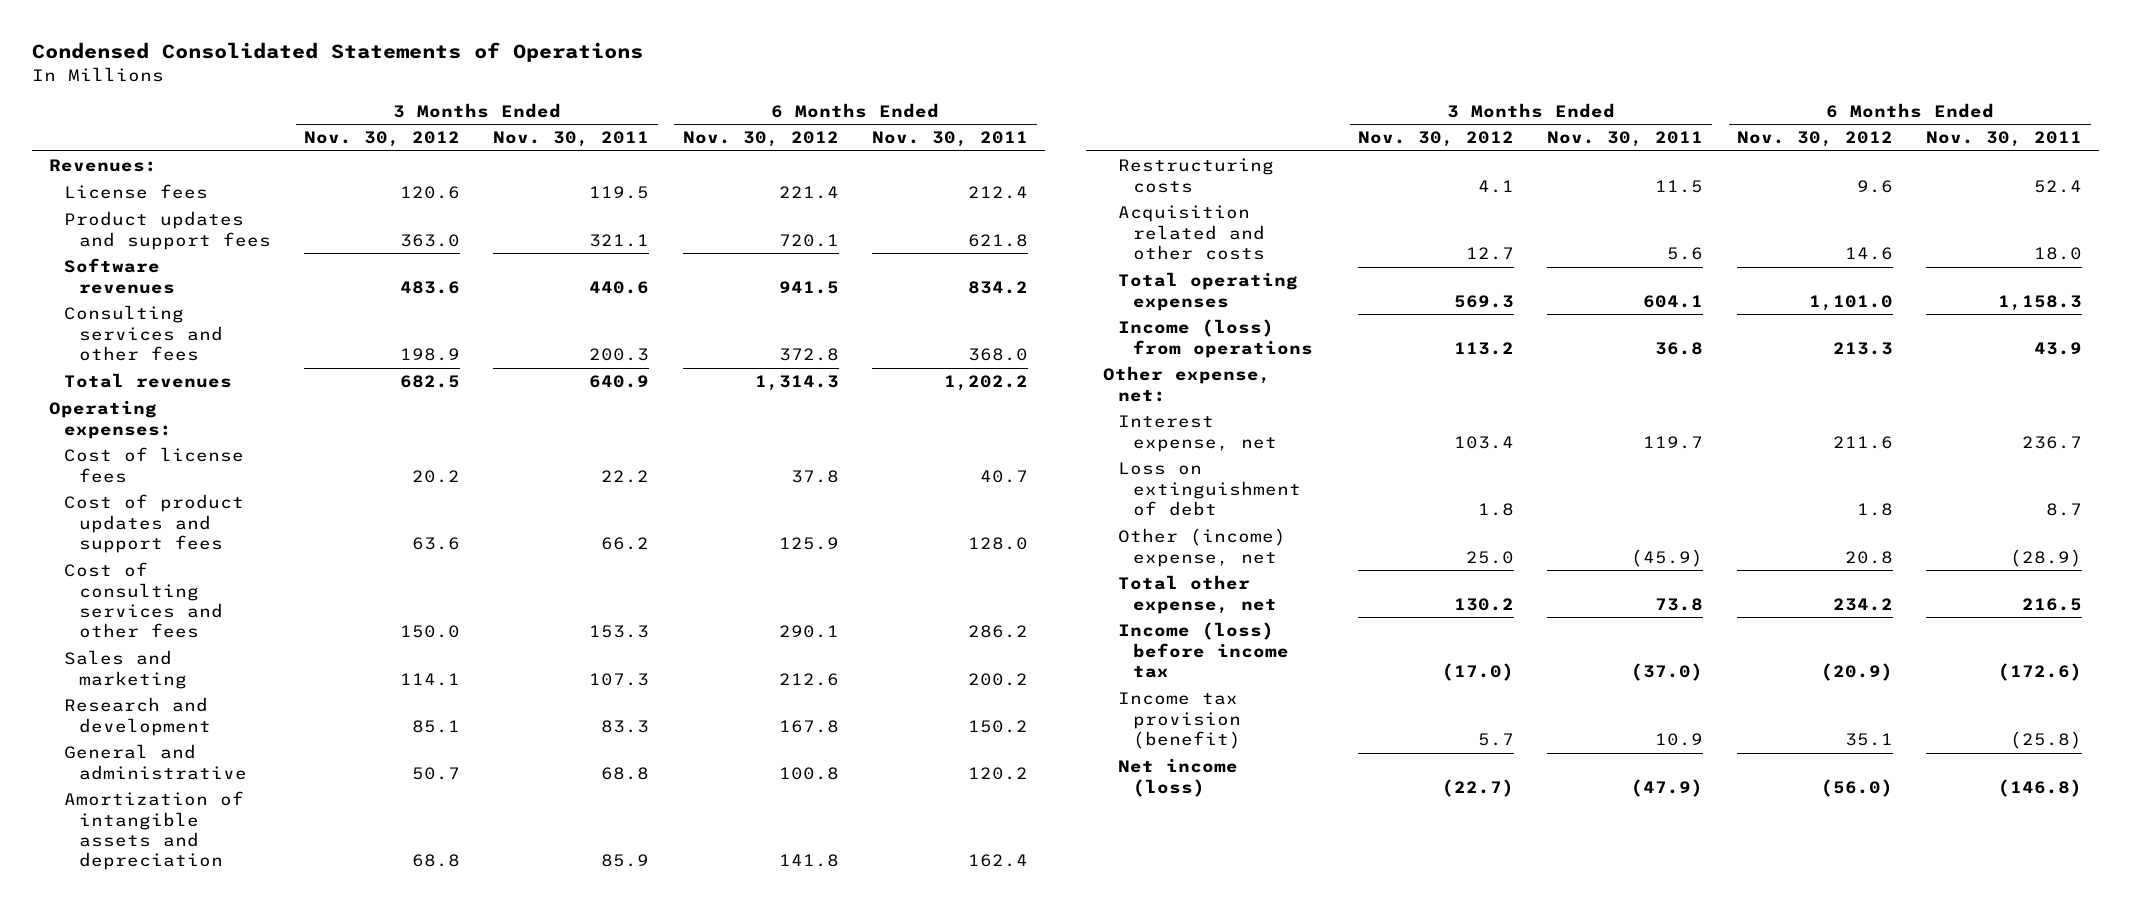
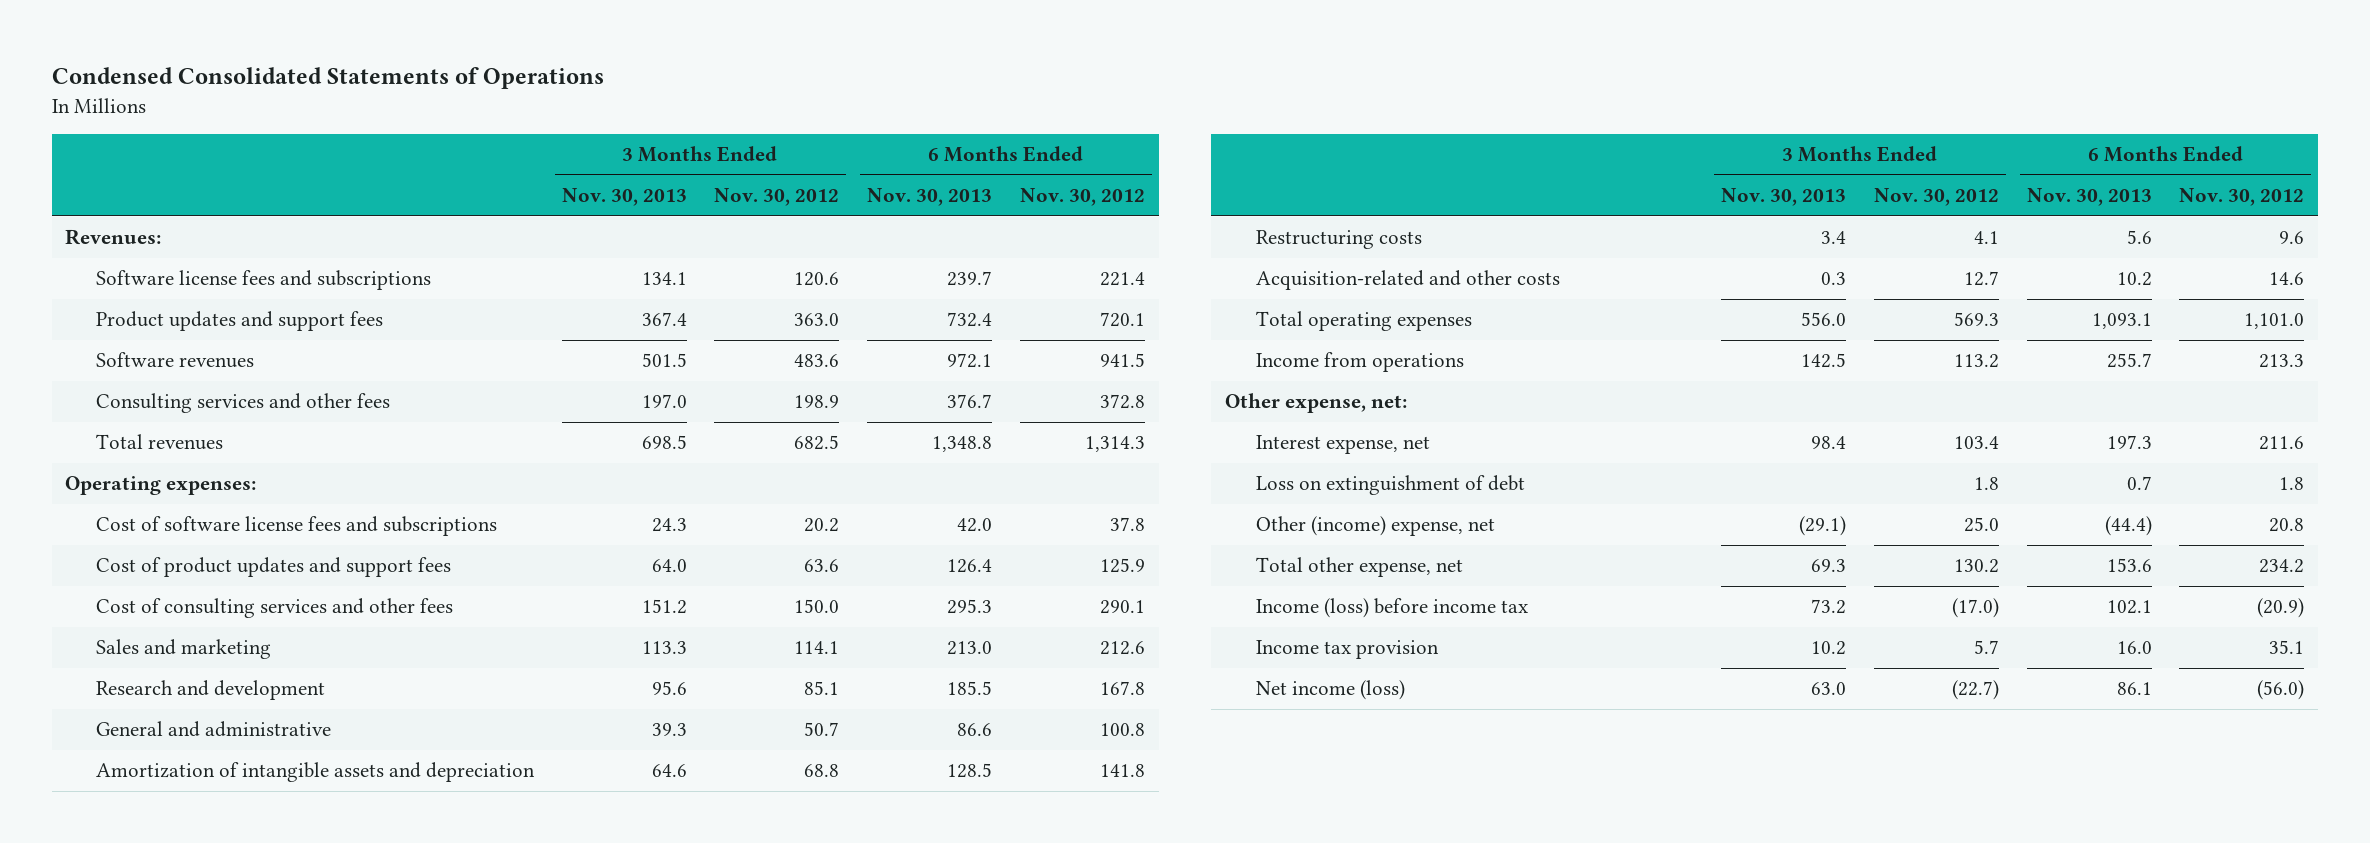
- | 3 Months Ended Nov. 30, 2012 | 3 Months Ended Nov. 30, 2011 | 6 Months Ended Nov. 30, 2012 | 6 Months Ended Nov. 30, 2011
+ | 3 Months Ended Nov. 30, 2013 | 3 Months Ended Nov. 30, 2012 | 6 Months Ended Nov. 30, 2013 | 6 Months Ended Nov. 30, 2012
- License fees | 120.6 | 119.5 | 221.4 | 212.4
+ Software license fees and subscriptions | 134.1 | 120.6 | 239.7 | 221.4
- Cost of license fees | 20.2 | 22.2 | 37.8 | 40.7
+ Cost of software license fees and subscriptions | 24.3 | 20.2 | 42.0 | 37.8
- Acquisition related and other costs | 12.7 | 5.6 | 14.6 | 18.0
+ Acquisition-related and other costs | 0.3 | 12.7 | 10.2 | 14.6
- Income (loss) from operations | 113.2 | 36.8 | 213.3 | 43.9
+ Income from operations | 142.5 | 113.2 | 255.7 | 213.3
- Income tax provision (benefit) | 5.7 | 10.9 | 35.1 | (25.8)
+ Income tax provision | 10.2 | 5.7 | 16.0 | 35.1

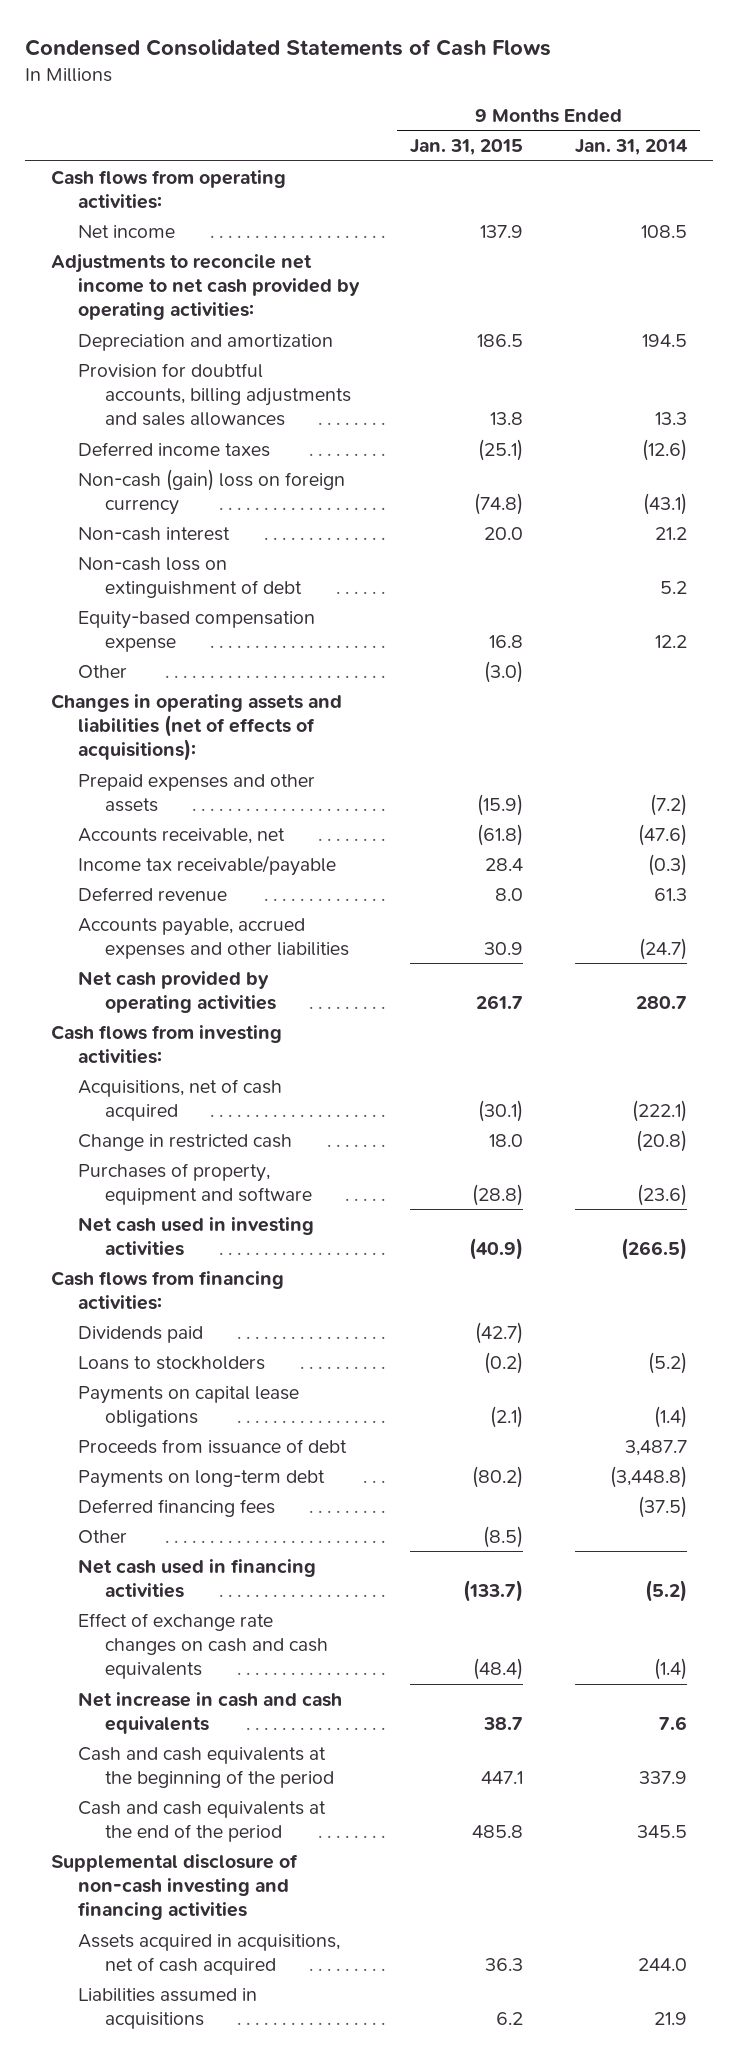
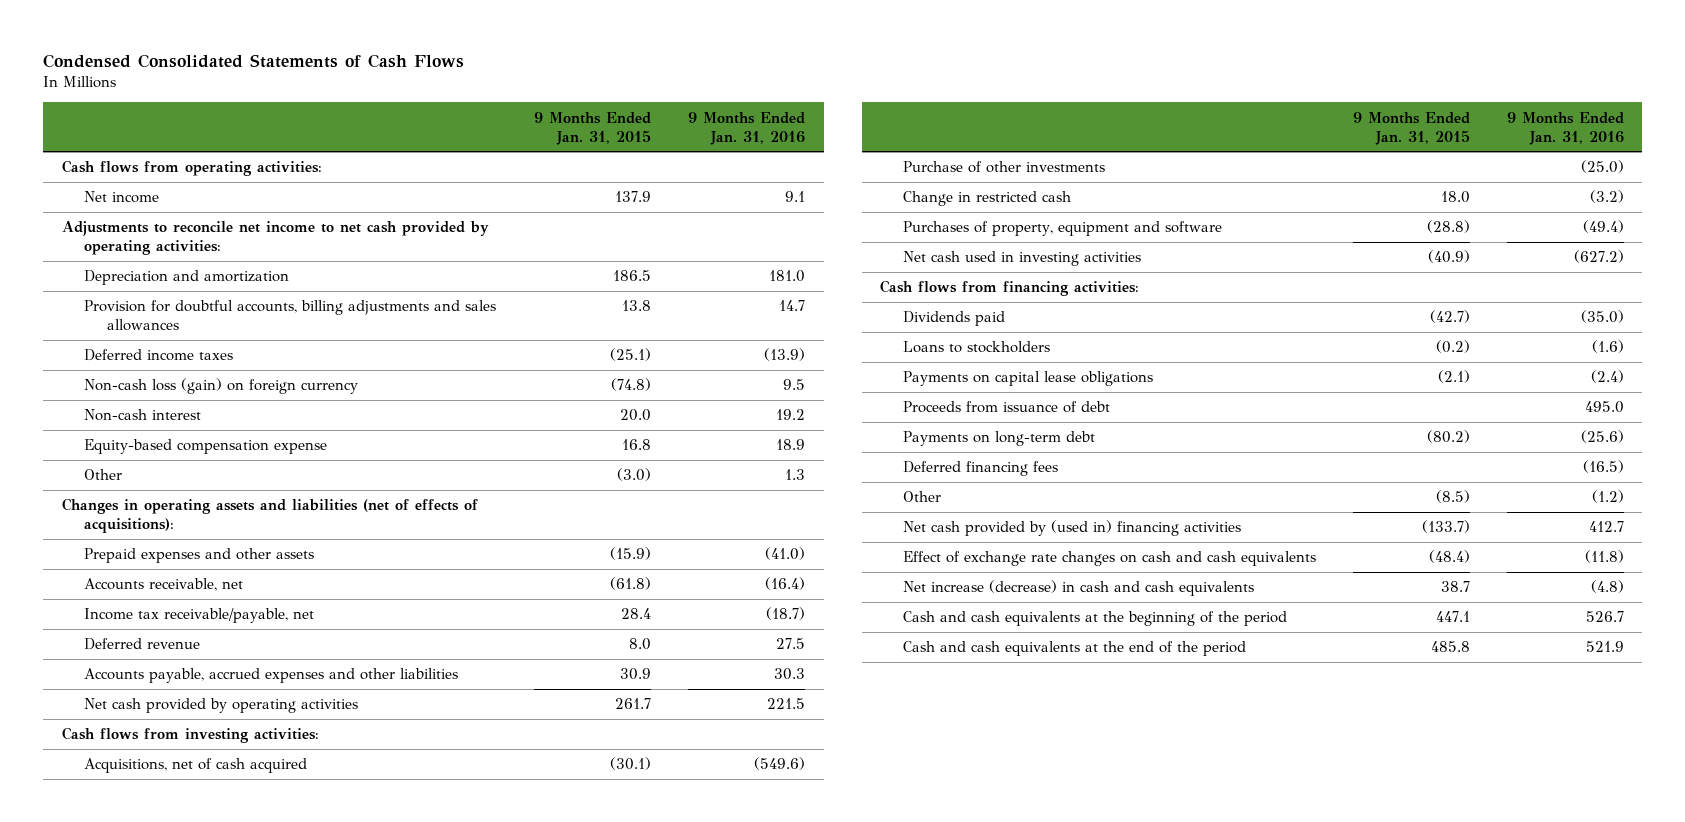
- | 9 Months Ended Jan. 31, 2015 | 9 Months Ended Jan. 31, 2014
+ | 9 Months Ended Jan. 31, 2015 | 9 Months Ended Jan. 31, 2016
- Non-cash (gain) loss on foreign currency | (74.8) | (43.1)
+ Non-cash loss (gain) on foreign currency | (74.8) | 9.5
- Non-cash loss on extinguishment of debt | | 5.2
- Income tax receivable/payable | 28.4 | (0.3)
+ Income tax receivable/payable, net | 28.4 | (18.7)
+ Purchase of other investments | | (25.0)
- Net cash used in financing activities | (133.7) | (5.2)
+ Net cash provided by (used in) financing activities | (133.7) | 412.7
- Net increase in cash and cash equivalents | 38.7 | 7.6
+ Net increase (decrease) in cash and cash equivalents | 38.7 | (4.8)
- Supplemental disclosure of non-cash investing and financing activities
- Assets acquired in acquisitions, net of cash acquired | 36.3 | 244.0
- Liabilities assumed in acquisitions | 6.2 | 21.9

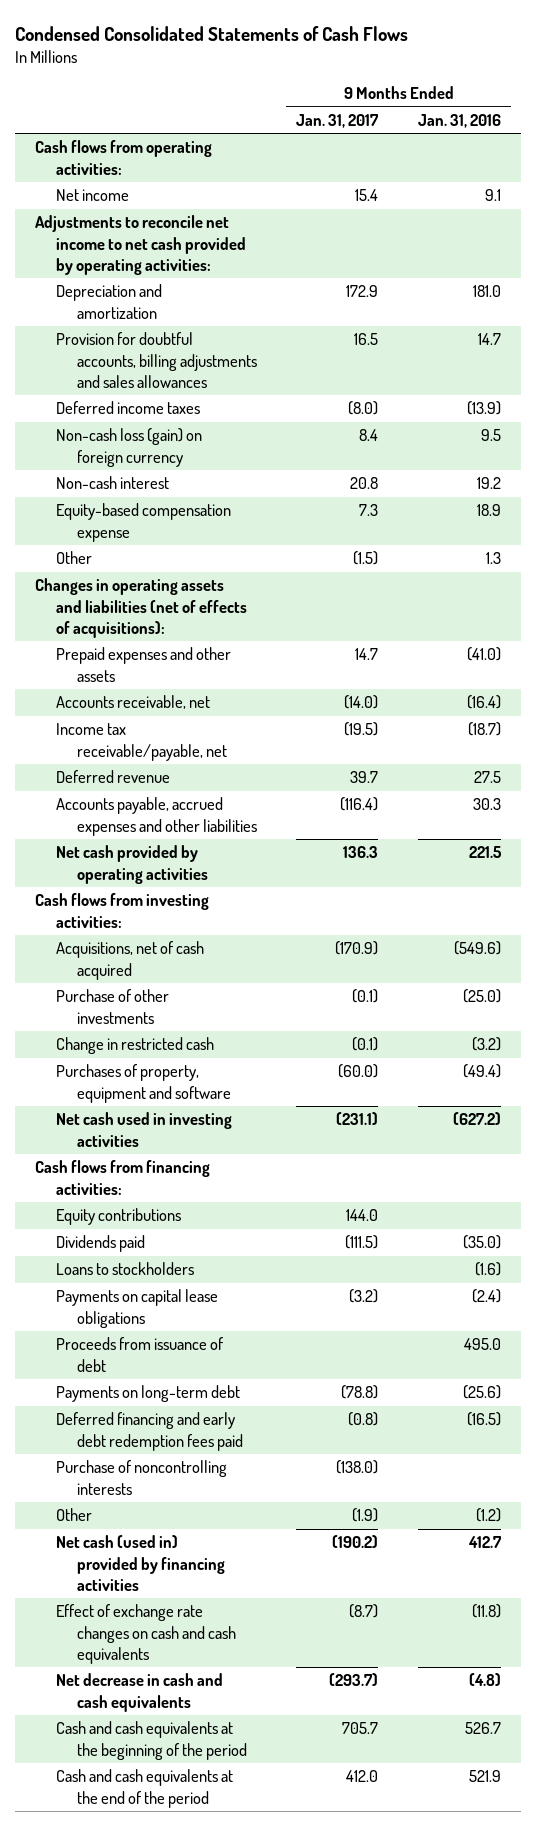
- | 9 Months Ended Jan. 31, 2015 | 9 Months Ended Jan. 31, 2016
+ | 9 Months Ended Jan. 31, 2017 | 9 Months Ended Jan. 31, 2016
+ Equity contributions | 144.0 |
- Deferred financing fees | | (16.5)
+ Deferred financing and early debt redemption fees paid | (0.8) | (16.5)
+ Purchase of noncontrolling interests | (138.0) |
- Net cash provided by (used in) financing activities | (133.7) | 412.7
+ Net cash (used in) provided by financing activities | (190.2) | 412.7
- Net increase (decrease) in cash and cash equivalents | 38.7 | (4.8)
+ Net decrease in cash and cash equivalents | (293.7) | (4.8)

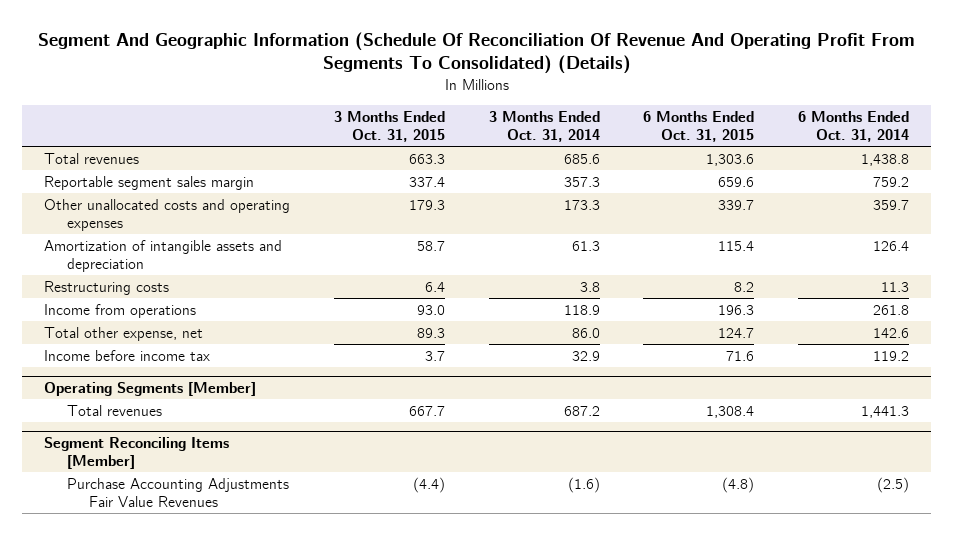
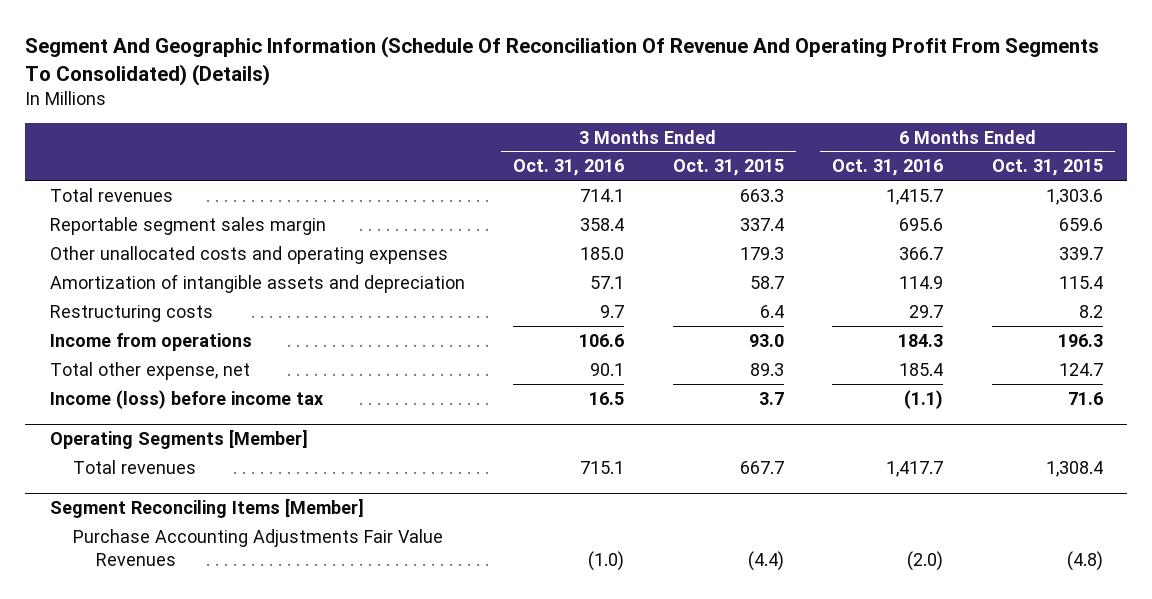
- | 3 Months Ended Oct. 31, 2015 | 3 Months Ended Oct. 31, 2014 | 6 Months Ended Oct. 31, 2015 | 6 Months Ended Oct. 31, 2014
+ | 3 Months Ended Oct. 31, 2016 | 3 Months Ended Oct. 31, 2015 | 6 Months Ended Oct. 31, 2016 | 6 Months Ended Oct. 31, 2015
- Income before income tax | 3.7 | 32.9 | 71.6 | 119.2
+ Income (loss) before income tax | 16.5 | 3.7 | (1.1) | 71.6

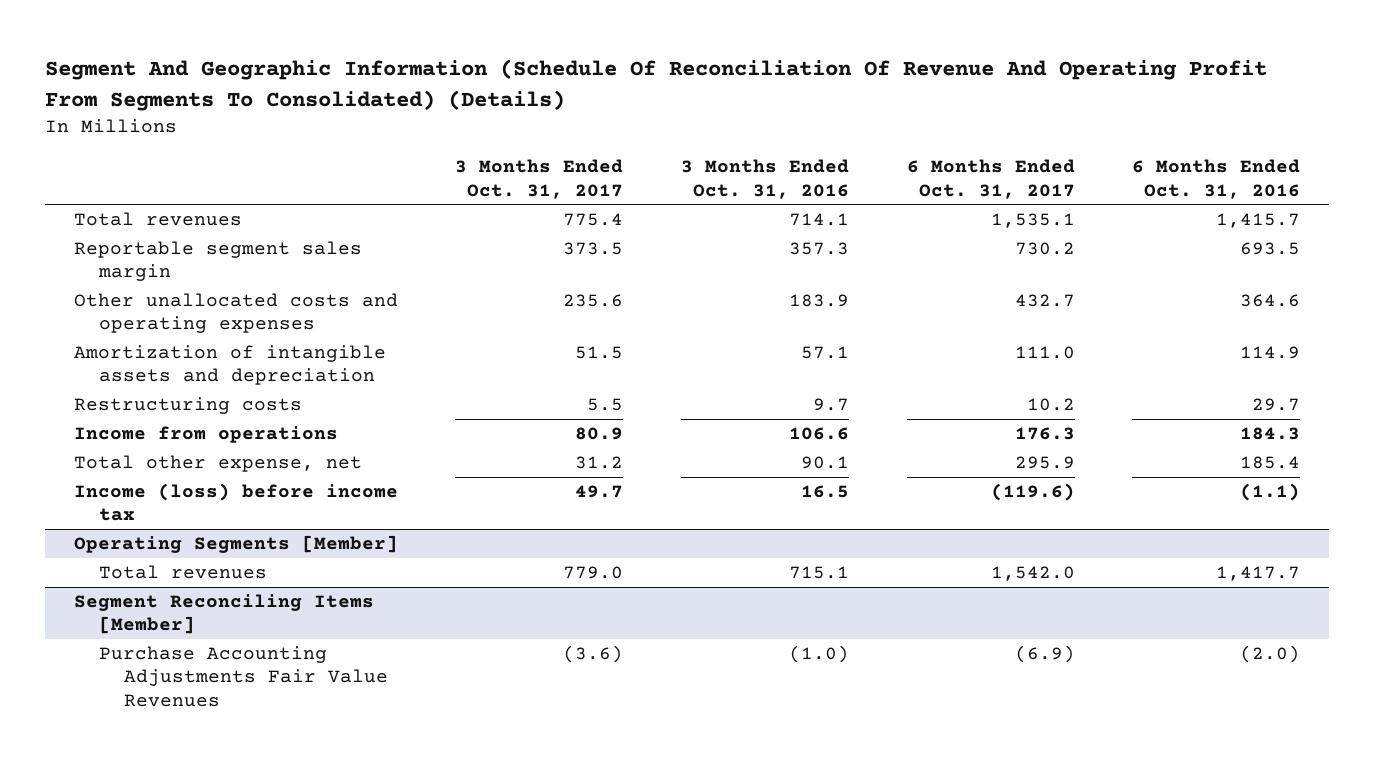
- | 3 Months Ended Oct. 31, 2016 | 3 Months Ended Oct. 31, 2015 | 6 Months Ended Oct. 31, 2016 | 6 Months Ended Oct. 31, 2015
+ | 3 Months Ended Oct. 31, 2017 | 3 Months Ended Oct. 31, 2016 | 6 Months Ended Oct. 31, 2017 | 6 Months Ended Oct. 31, 2016
- Reportable segment sales margin | 358.4 | 337.4 | 695.6 | 659.6
- Other unallocated costs and operating expenses | 185.0 | 179.3 | 366.7 | 339.7
+ Reportable segment sales margin | 373.5 | 357.3 | 730.2 | 693.5
+ Other unallocated costs and operating expenses | 235.6 | 183.9 | 432.7 | 364.6

